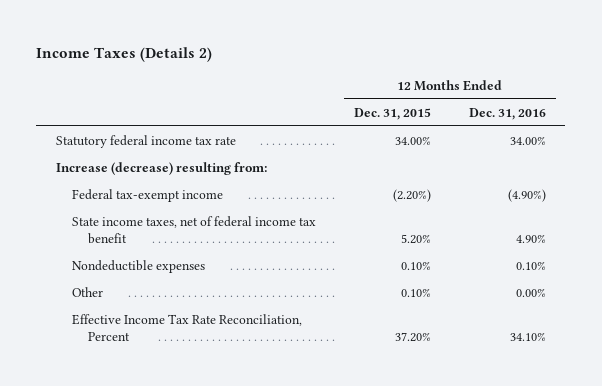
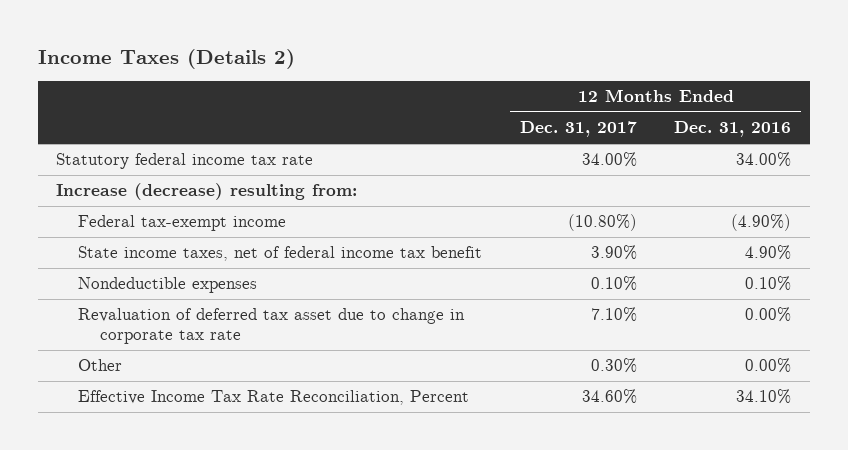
- | 12 Months Ended Dec. 31, 2015 | 12 Months Ended Dec. 31, 2016
+ | 12 Months Ended Dec. 31, 2017 | 12 Months Ended Dec. 31, 2016
+ Revaluation of deferred tax asset due to change in corporate tax rate | 7.10% | 0.00%

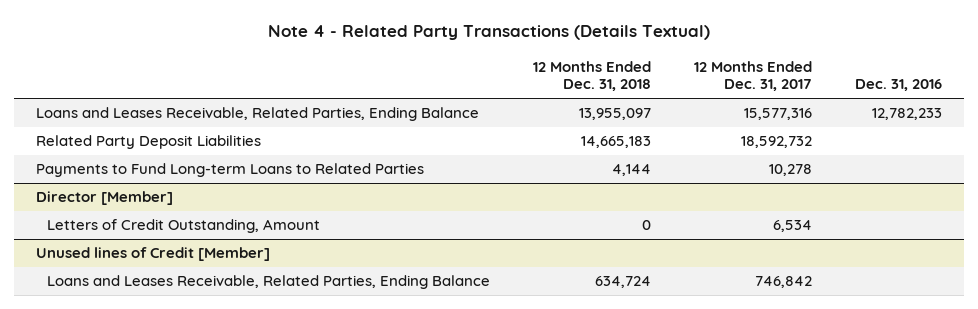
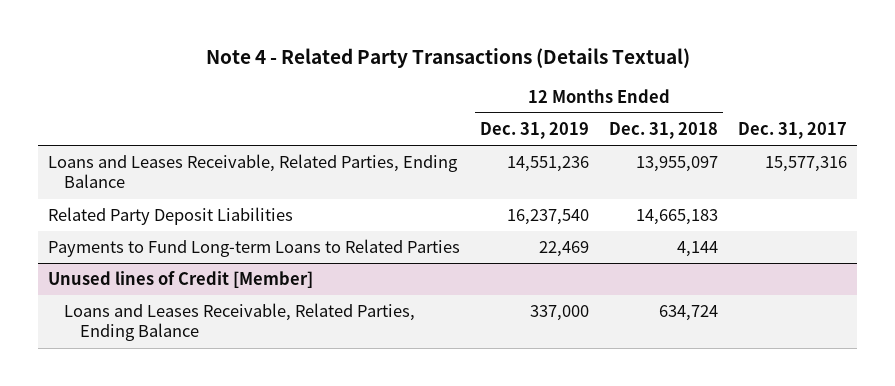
- | 12 Months Ended Dec. 31, 2018 | 12 Months Ended Dec. 31, 2017 | Dec. 31, 2016
+ | 12 Months Ended Dec. 31, 2019 | 12 Months Ended Dec. 31, 2018 | Dec. 31, 2017
- Director [Member]
- Letters of Credit Outstanding, Amount | 0 | 6,534 |

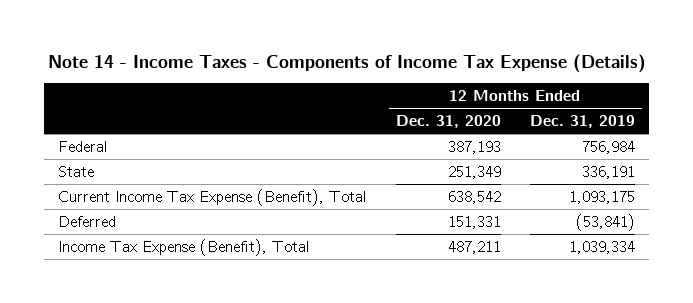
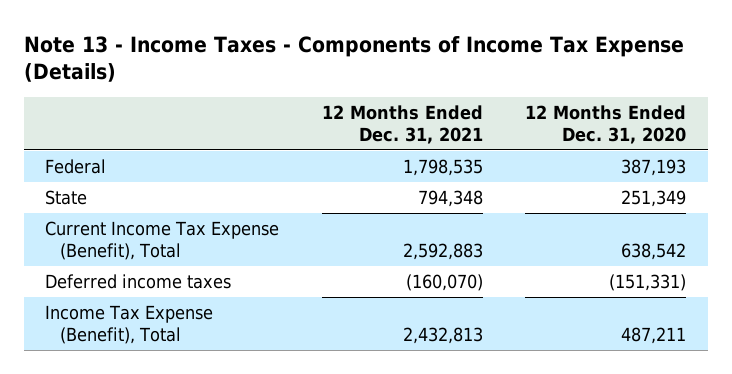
- Note 14 - Income Taxes - Components of Income Tax Expense (Details)
+ Note 13 - Income Taxes - Components of Income Tax Expense (Details)
- | 12 Months Ended Dec. 31, 2020 | 12 Months Ended Dec. 31, 2019
+ | 12 Months Ended Dec. 31, 2021 | 12 Months Ended Dec. 31, 2020
- Deferred | 151,331 | (53,841)
+ Deferred income taxes | (160,070) | (151,331)

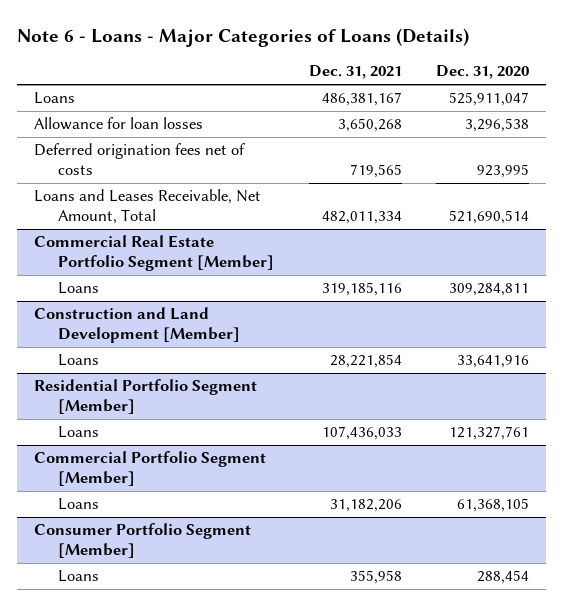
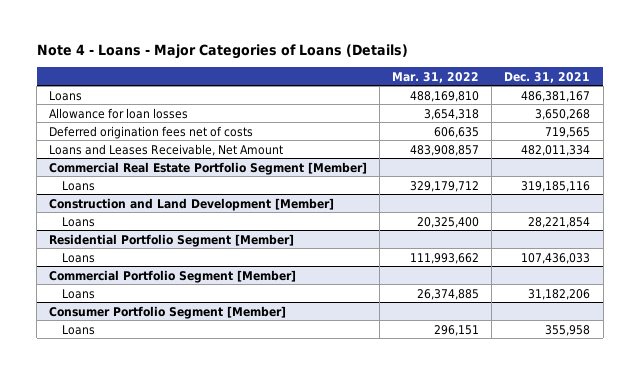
- Note 6 - Loans - Major Categories of Loans (Details)
+ Note 4 - Loans - Major Categories of Loans (Details)
- | Dec. 31, 2021 | Dec. 31, 2020
+ | Mar. 31, 2022 | Dec. 31, 2021
- Loans and Leases Receivable, Net Amount, Total | 482,011,334 | 521,690,514
+ Loans and Leases Receivable, Net Amount | 483,908,857 | 482,011,334

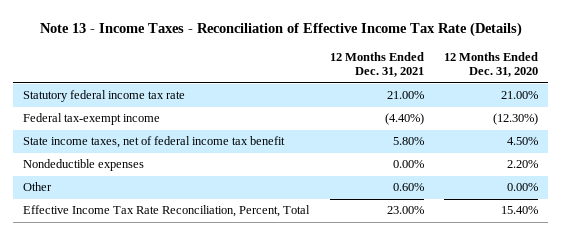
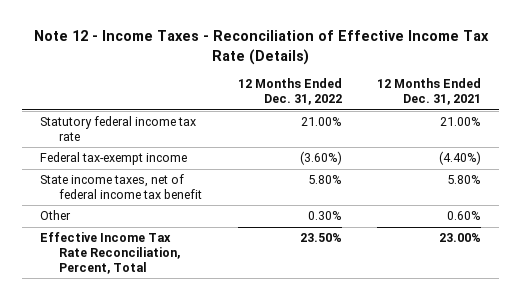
- Note 13 - Income Taxes - Reconciliation of Effective Income Tax Rate (Details)
+ Note 12 - Income Taxes - Reconciliation of Effective Income Tax Rate (Details)
- | 12 Months Ended Dec. 31, 2021 | 12 Months Ended Dec. 31, 2020
+ | 12 Months Ended Dec. 31, 2022 | 12 Months Ended Dec. 31, 2021
- Nondeductible expenses | 0.00% | 2.20%

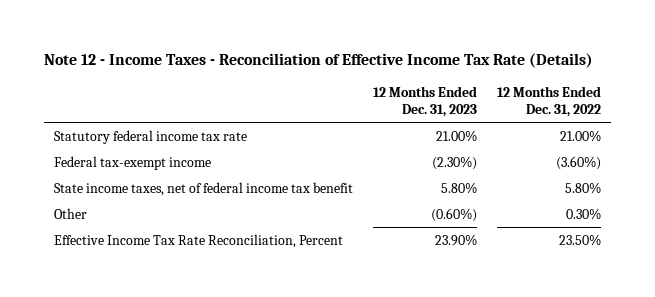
- | 12 Months Ended Dec. 31, 2022 | 12 Months Ended Dec. 31, 2021
+ | 12 Months Ended Dec. 31, 2023 | 12 Months Ended Dec. 31, 2022
- Effective Income Tax Rate Reconciliation, Percent, Total | 23.50% | 23.00%
+ Effective Income Tax Rate Reconciliation, Percent | 23.90% | 23.50%

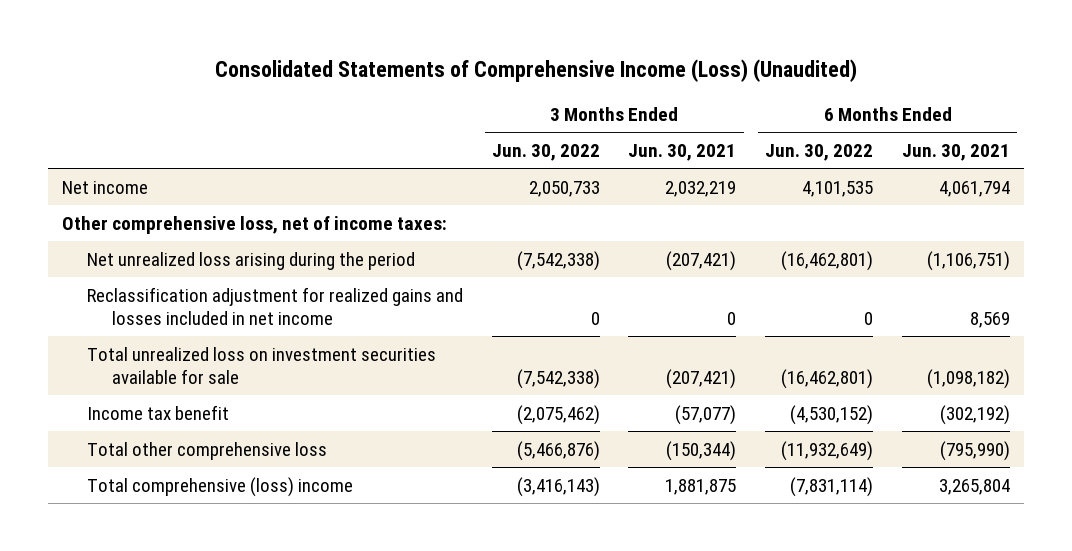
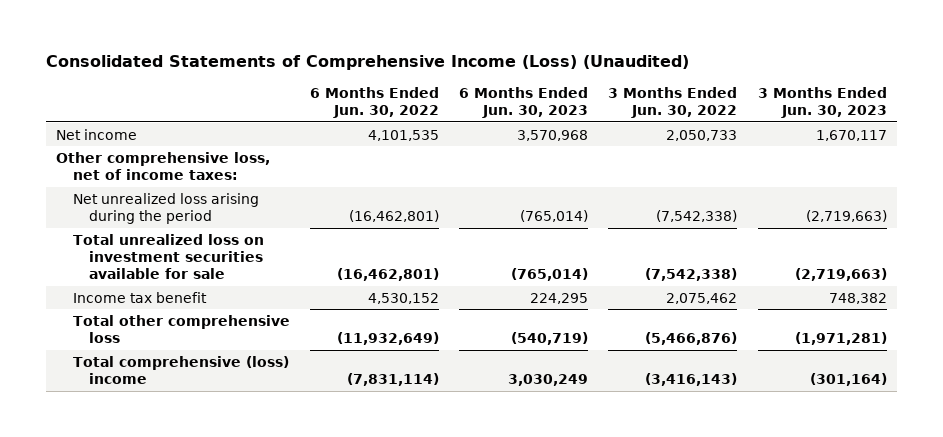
- | 3 Months Ended Jun. 30, 2022 | 3 Months Ended Jun. 30, 2021 | 6 Months Ended Jun. 30, 2022 | 6 Months Ended Jun. 30, 2021
+ | 6 Months Ended Jun. 30, 2022 | 6 Months Ended Jun. 30, 2023 | 3 Months Ended Jun. 30, 2022 | 3 Months Ended Jun. 30, 2023
- Reclassification adjustment for realized gains and losses included in net income | 0 | 0 | 0 | 8,569
- Income tax benefit | (2,075,462) | (57,077) | (4,530,152) | (302,192)
+ Income tax benefit | 4,530,152 | 224,295 | 2,075,462 | 748,382

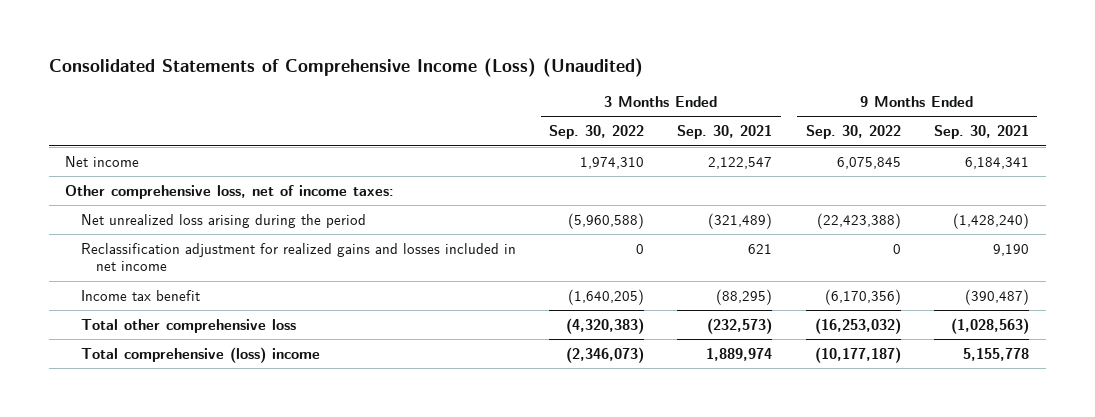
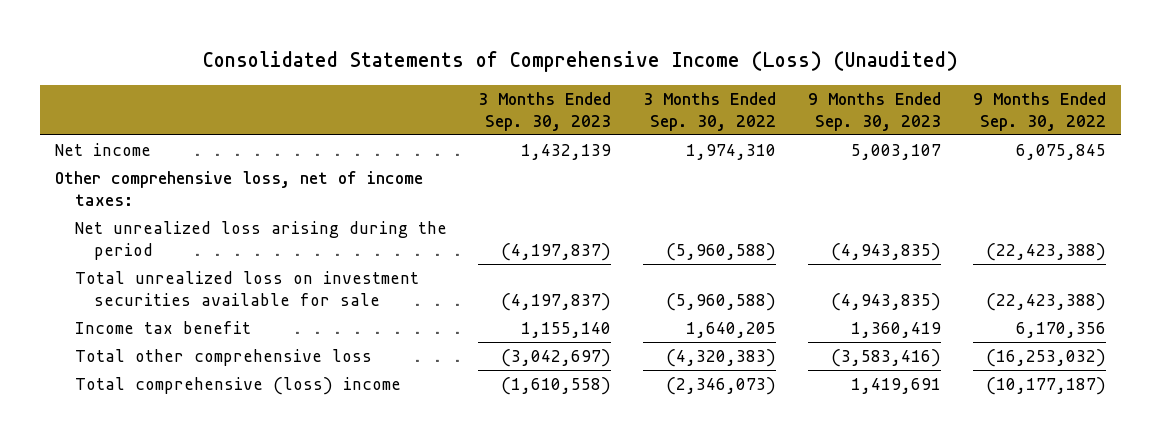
- | 3 Months Ended Sep. 30, 2022 | 3 Months Ended Sep. 30, 2021 | 9 Months Ended Sep. 30, 2022 | 9 Months Ended Sep. 30, 2021
+ | 3 Months Ended Sep. 30, 2023 | 3 Months Ended Sep. 30, 2022 | 9 Months Ended Sep. 30, 2023 | 9 Months Ended Sep. 30, 2022
- Reclassification adjustment for realized gains and losses included in net income | 0 | 621 | 0 | 9,190
- Income tax benefit | (1,640,205) | (88,295) | (6,170,356) | (390,487)
+ Total unrealized loss on investment securities available for sale | (4,197,837) | (5,960,588) | (4,943,835) | (22,423,388)
+ Income tax benefit | 1,155,140 | 1,640,205 | 1,360,419 | 6,170,356

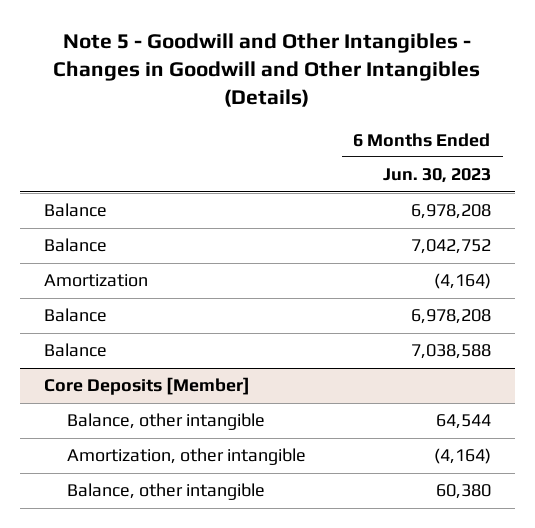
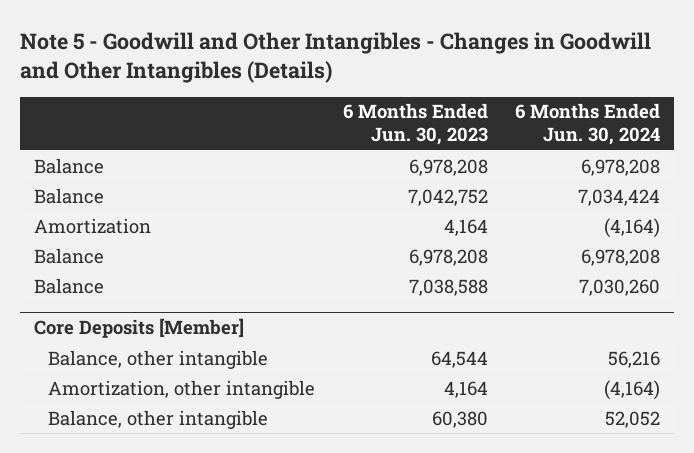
- | 6 Months Ended Jun. 30, 2023
+ | 6 Months Ended Jun. 30, 2023 | 6 Months Ended Jun. 30, 2024
- Amortization | (4,164)
+ Amortization | 4,164 | (4,164)
@ Core Deposits [Member]
- Amortization, other intangible | (4,164)
+ Amortization, other intangible | 4,164 | (4,164)

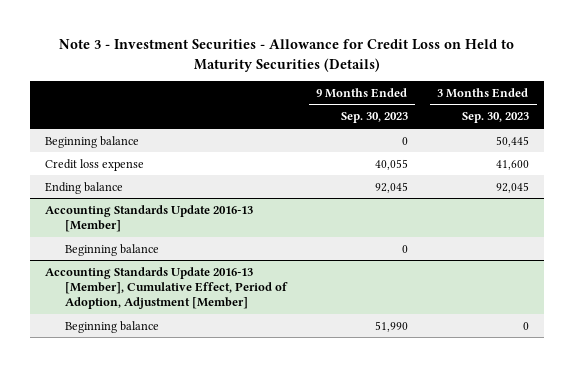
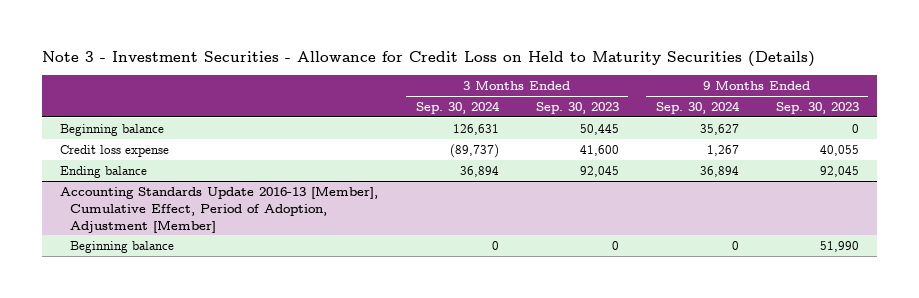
- | 9 Months Ended Sep. 30, 2023 | 3 Months Ended Sep. 30, 2023
+ | 3 Months Ended Sep. 30, 2024 | 3 Months Ended Sep. 30, 2023 | 9 Months Ended Sep. 30, 2024 | 9 Months Ended Sep. 30, 2023
- Accounting Standards Update 2016-13 [Member]
- Beginning balance | 0 |

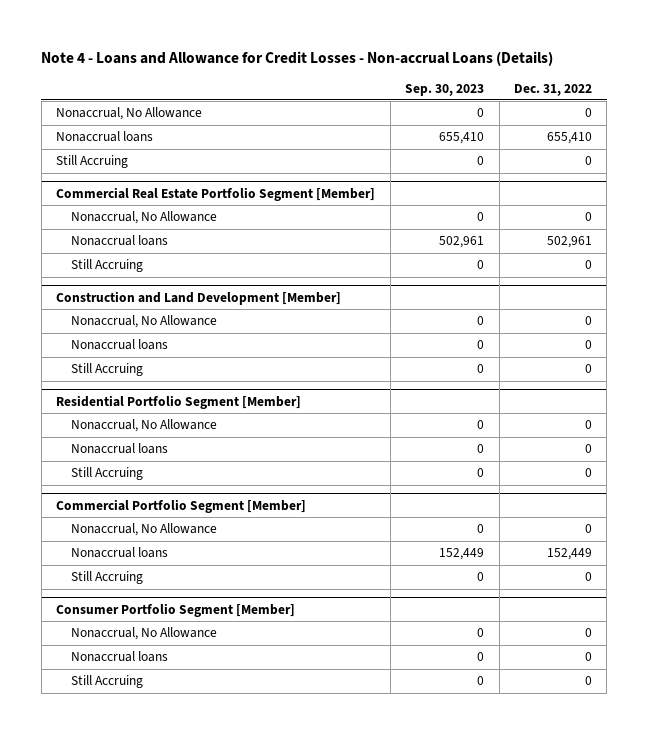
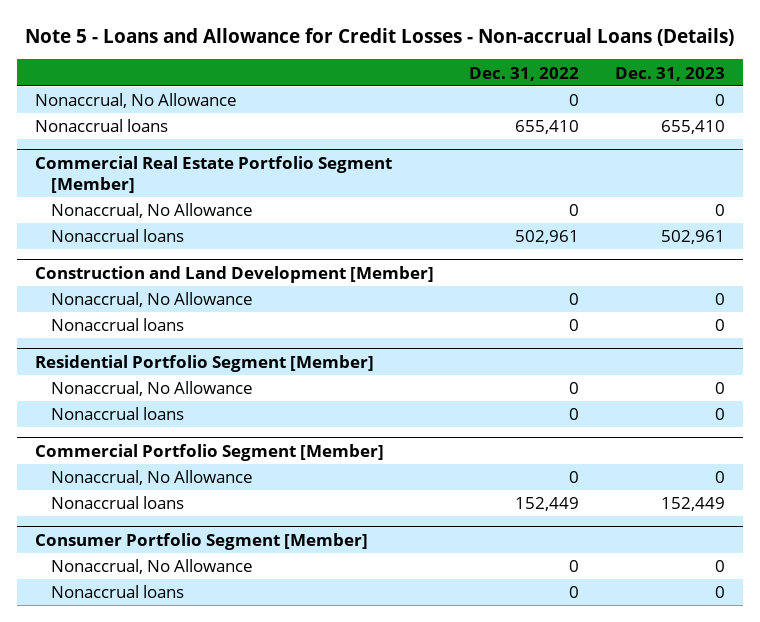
- Note 4 - Loans and Allowance for Credit Losses - Non-accrual Loans (Details)
+ Note 5 - Loans and Allowance for Credit Losses - Non-accrual Loans (Details)
- | Sep. 30, 2023 | Dec. 31, 2022
+ | Dec. 31, 2022 | Dec. 31, 2023
- Still Accruing | 0 | 0
@ Commercial Real Estate Portfolio Segment [Member]
- Still Accruing | 0 | 0
@ Construction and Land Development [Member]
- Still Accruing | 0 | 0
@ Residential Portfolio Segment [Member]
- Still Accruing | 0 | 0
@ Commercial Portfolio Segment [Member]
- Still Accruing | 0 | 0
@ Consumer Portfolio Segment [Member]
- Still Accruing | 0 | 0

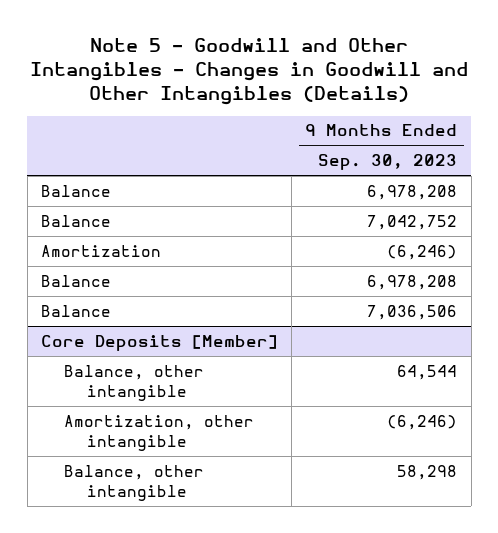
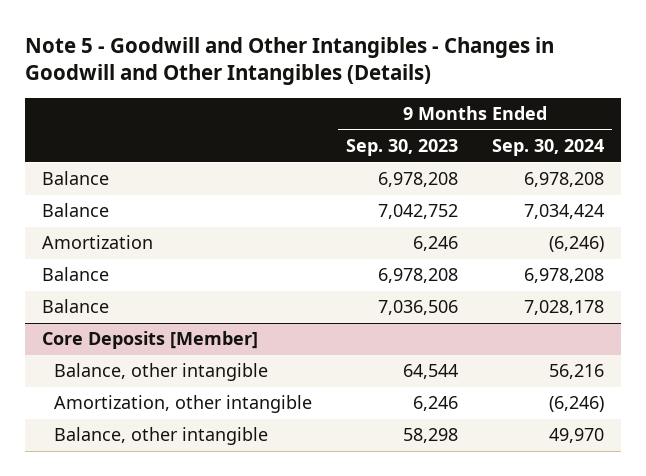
- | 9 Months Ended Sep. 30, 2023
+ | 9 Months Ended Sep. 30, 2023 | 9 Months Ended Sep. 30, 2024
- Amortization | (6,246)
+ Amortization | 6,246 | (6,246)
@ Core Deposits [Member]
- Amortization, other intangible | (6,246)
+ Amortization, other intangible | 6,246 | (6,246)

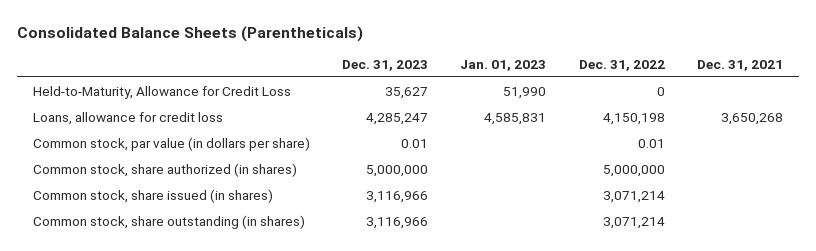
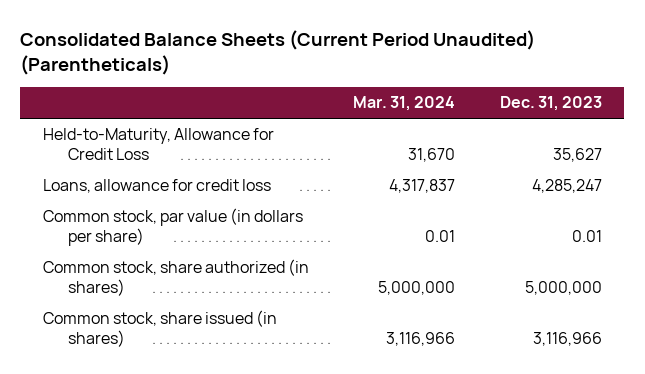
- Consolidated Balance Sheets (Parentheticals)
+ Consolidated Balance Sheets (Current Period Unaudited) (Parentheticals)
- | Dec. 31, 2023 | Jan. 01, 2023 | Dec. 31, 2022 | Dec. 31, 2021
+ | Mar. 31, 2024 | Dec. 31, 2023
- Common stock, share outstanding (in shares) | 3,116,966 | | 3,071,214 |

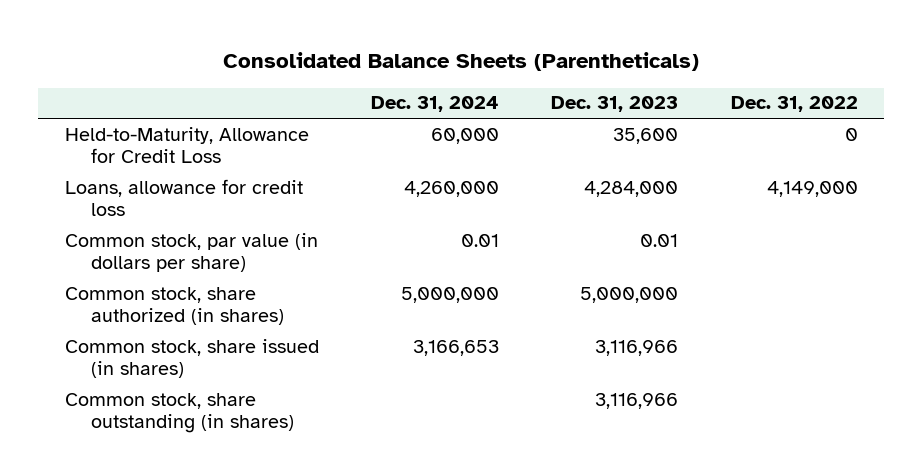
- Consolidated Balance Sheets (Current Period Unaudited) (Parentheticals)
+ Consolidated Balance Sheets (Parentheticals)
- | Mar. 31, 2024 | Dec. 31, 2023
+ | Dec. 31, 2024 | Dec. 31, 2023 | Dec. 31, 2022
- Held-to-Maturity, Allowance for Credit Loss | 31,670 | 35,627
- Loans, allowance for credit loss | 4,317,837 | 4,285,247
+ Held-to-Maturity, Allowance for Credit Loss | 60,000 | 35,600 | 0
+ Loans, allowance for credit loss | 4,260,000 | 4,284,000 | 4,149,000
+ Common stock, share outstanding (in shares) | | 3,116,966 |

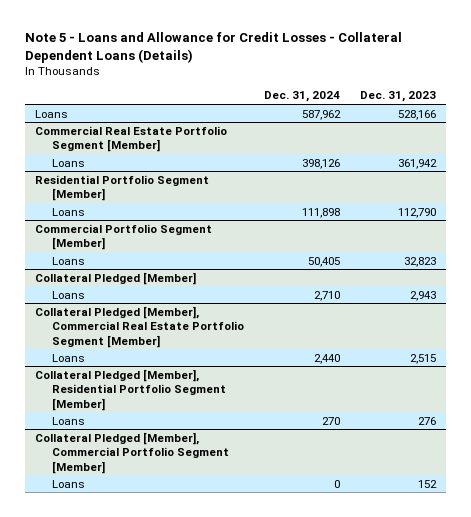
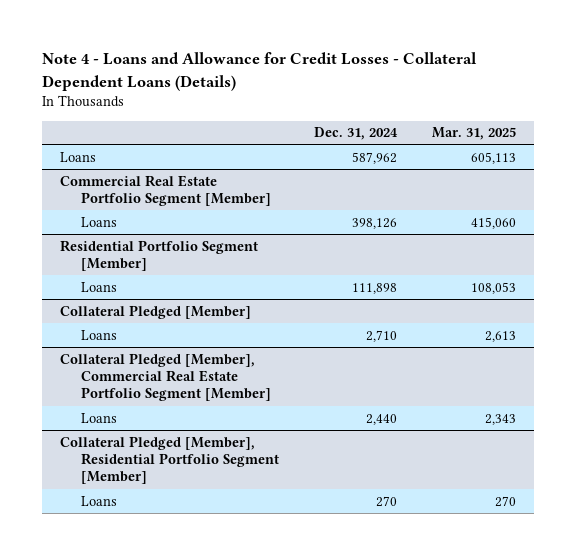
- Note 5 - Loans and Allowance for Credit Losses - Collateral Dependent Loans (Details)
+ Note 4 - Loans and Allowance for Credit Losses - Collateral Dependent Loans (Details)
- | Dec. 31, 2024 | Dec. 31, 2023
+ | Dec. 31, 2024 | Mar. 31, 2025
- Commercial Portfolio Segment [Member]
- Loans | 50,405 | 32,823
- Collateral Pledged [Member], Commercial Portfolio Segment [Member]
- Loans | 0 | 152

